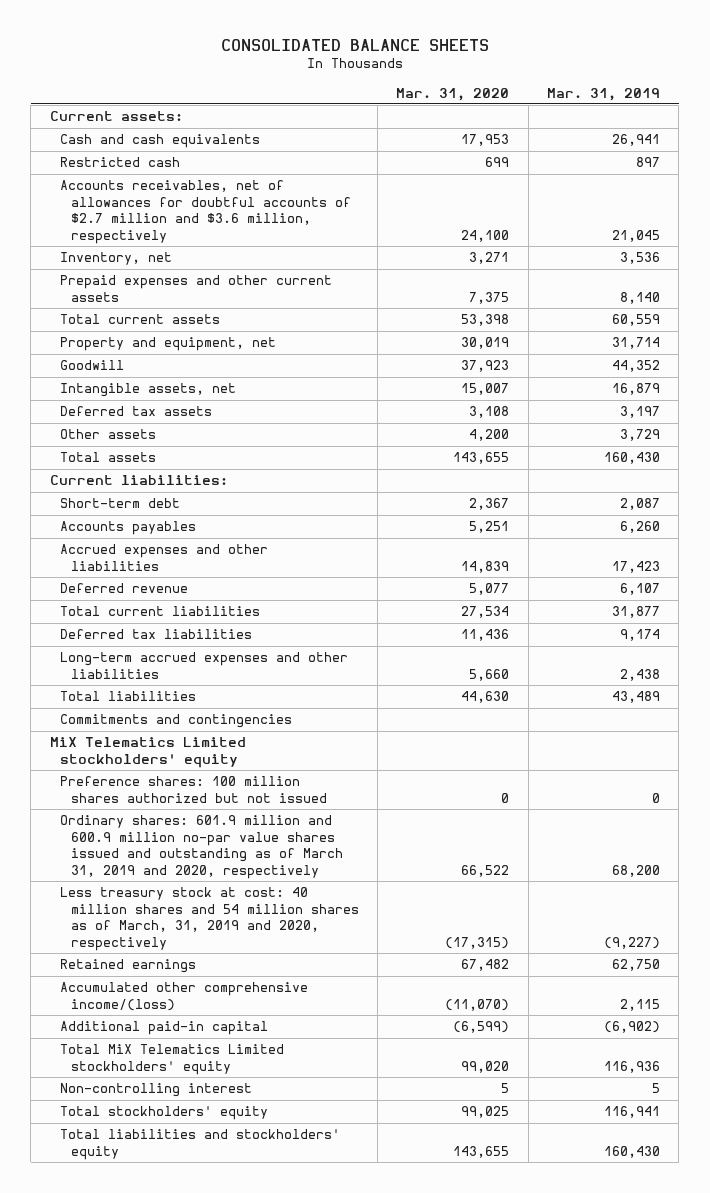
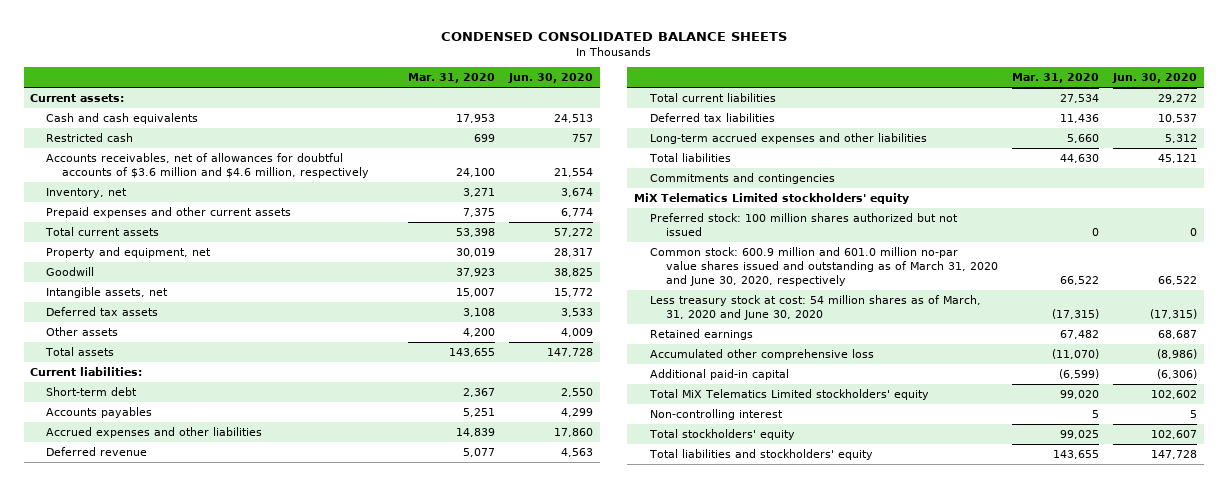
- CONSOLIDATED BALANCE SHEETS
+ CONDENSED CONSOLIDATED BALANCE SHEETS
- | Mar. 31, 2020 | Mar. 31, 2019
+ | Mar. 31, 2020 | Jun. 30, 2020
- Accounts receivables, net of allowances for doubtful accounts of $2.7 million and $3.6 million, respectively | 24,100 | 21,045
+ Accounts receivables, net of allowances for doubtful accounts of $3.6 million and $4.6 million, respectively | 24,100 | 21,554
- Preference shares: 100 million shares authorized but not issued | 0 | 0
- Ordinary shares: 601.9 million and 600.9 million no-par value shares issued and outstanding as of March 31, 2019 and 2020, respectively | 66,522 | 68,200
- Less treasury stock at cost: 40 million shares and 54 million shares as of March, 31, 2019 and 2020, respectively | (17,315) | (9,227)
+ Preferred stock: 100 million shares authorized but not issued | 0 | 0
+ Common stock: 600.9 million and 601.0 million no-par value shares issued and outstanding as of March 31, 2020 and June 30, 2020, respectively | 66,522 | 66,522
+ Less treasury stock at cost: 54 million shares as of March, 31, 2020 and June 30, 2020 | (17,315) | (17,315)
- Accumulated other comprehensive income/(loss) | (11,070) | 2,115
+ Accumulated other comprehensive loss | (11,070) | (8,986)

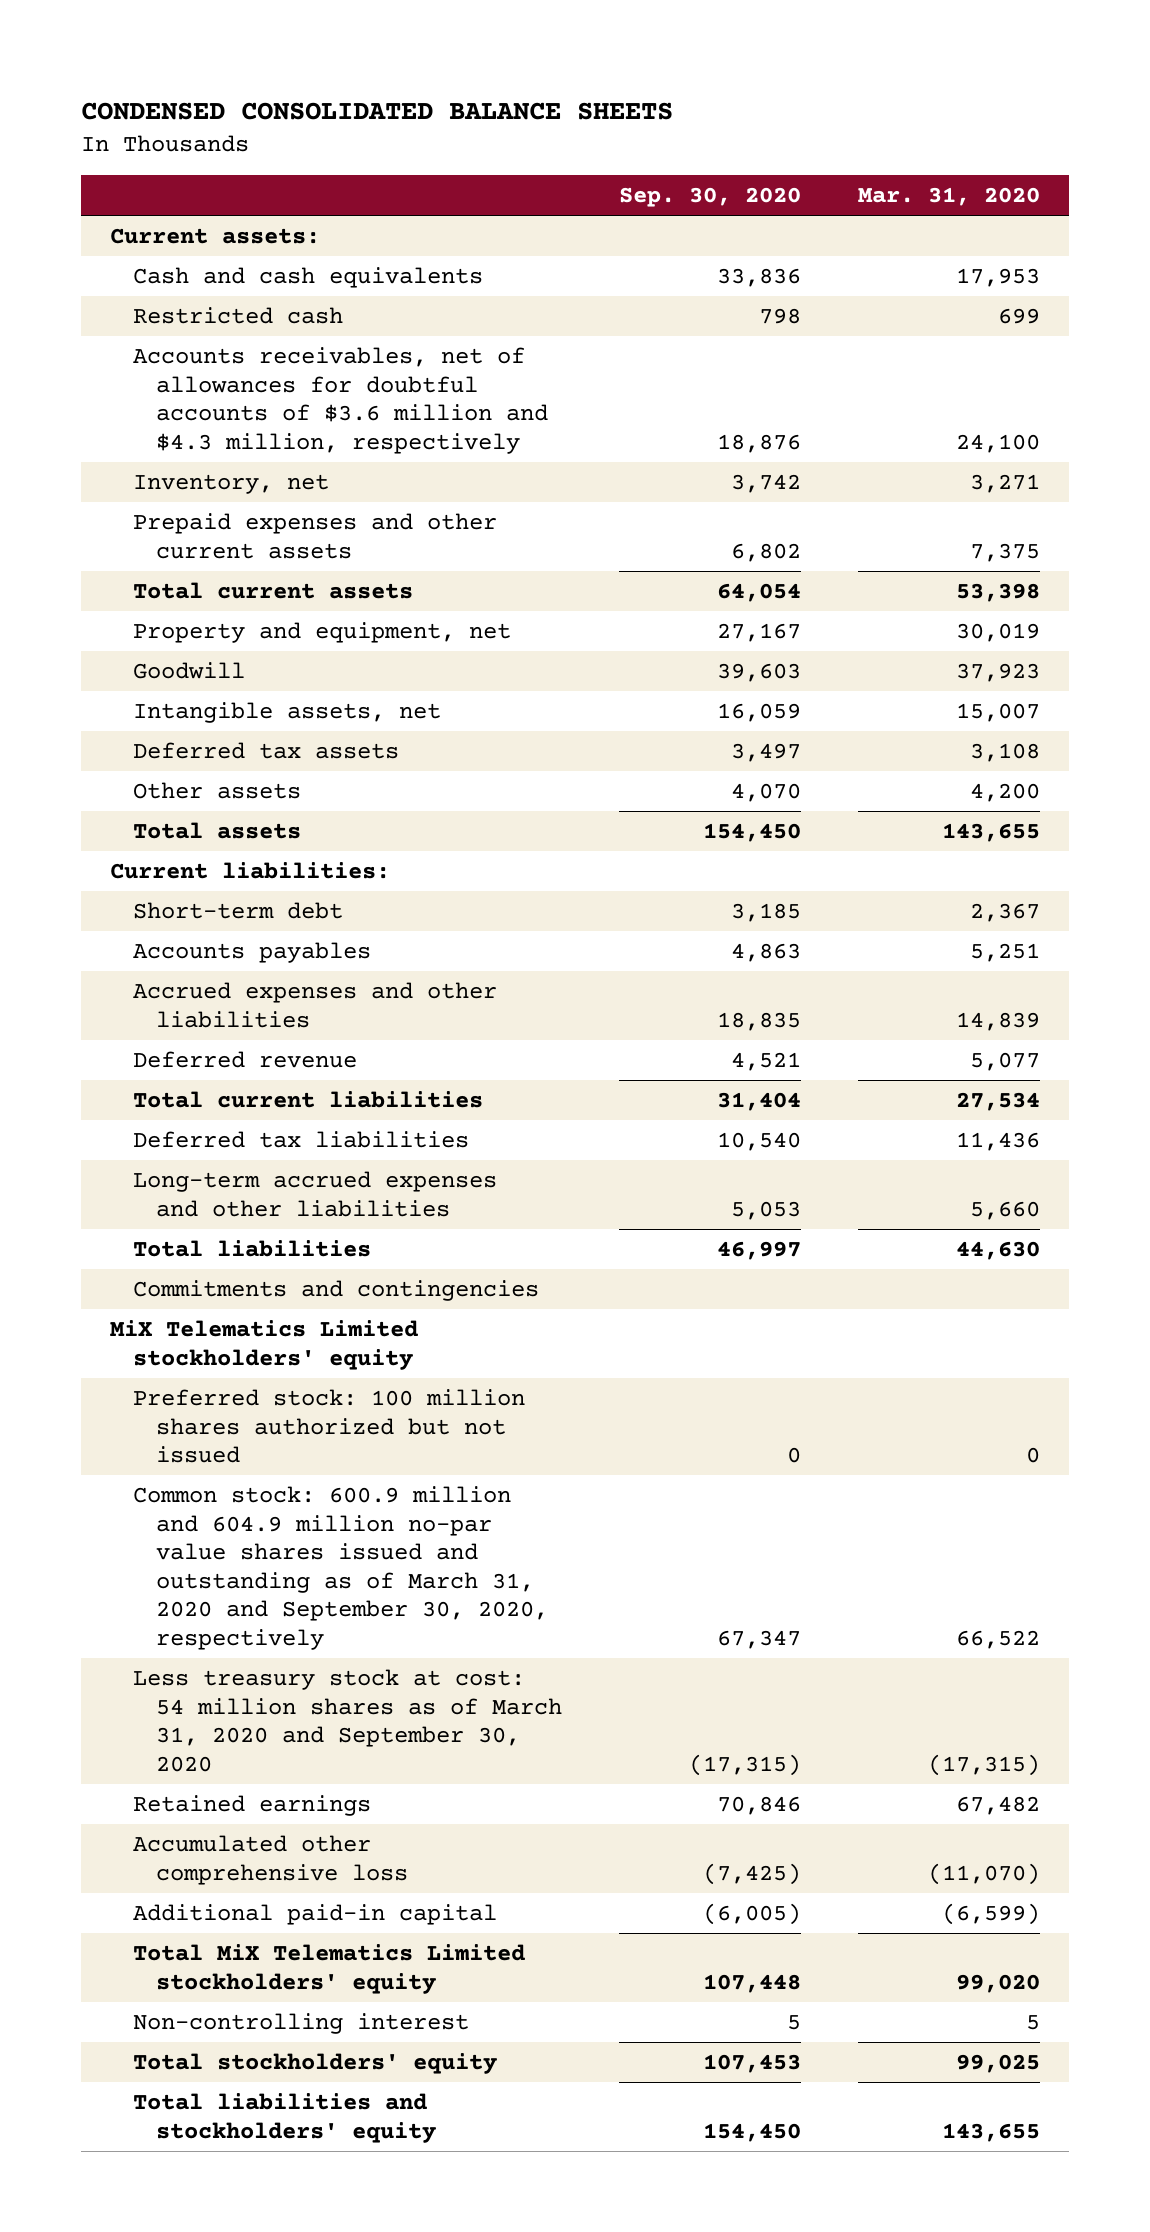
- | Mar. 31, 2020 | Jun. 30, 2020
+ | Sep. 30, 2020 | Mar. 31, 2020
- Accounts receivables, net of allowances for doubtful accounts of $3.6 million and $4.6 million, respectively | 24,100 | 21,554
+ Accounts receivables, net of allowances for doubtful accounts of $3.6 million and $4.3 million, respectively | 18,876 | 24,100
- Common stock: 600.9 million and 601.0 million no-par value shares issued and outstanding as of March 31, 2020 and June 30, 2020, respectively | 66,522 | 66,522
- Less treasury stock at cost: 54 million shares as of March, 31, 2020 and June 30, 2020 | (17,315) | (17,315)
+ Common stock: 600.9 million and 604.9 million no-par value shares issued and outstanding as of March 31, 2020 and September 30, 2020, respectively | 67,347 | 66,522
+ Less treasury stock at cost: 54 million shares as of March 31, 2020 and September 30, 2020 | (17,315) | (17,315)

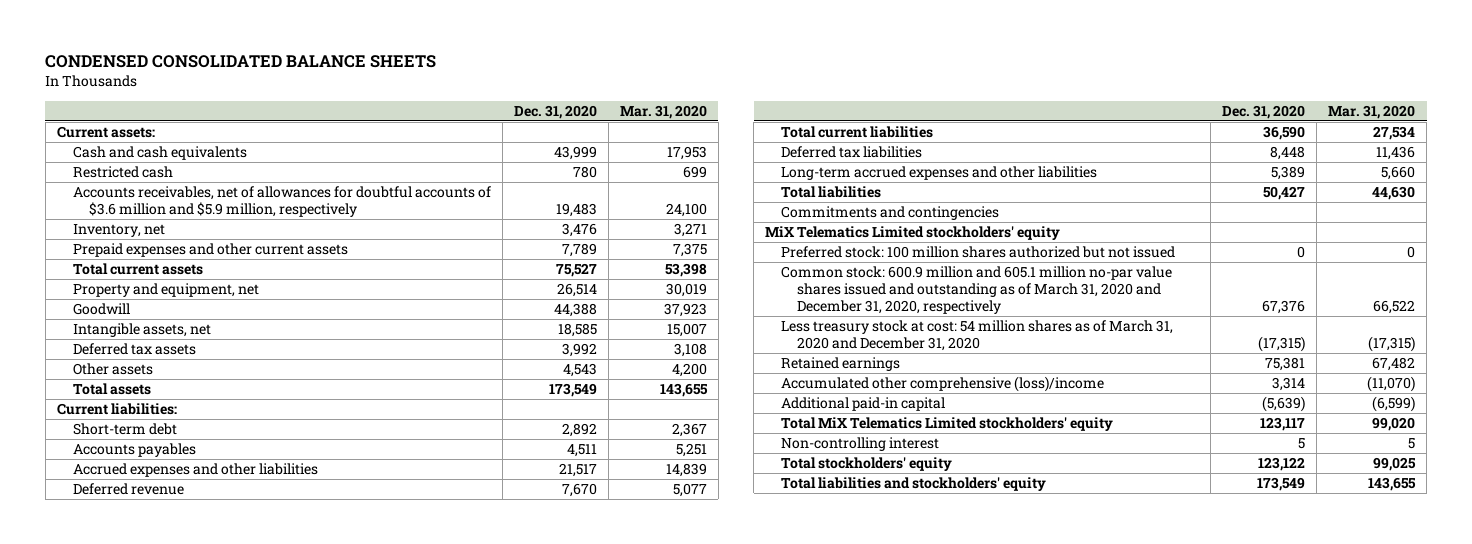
- | Sep. 30, 2020 | Mar. 31, 2020
+ | Dec. 31, 2020 | Mar. 31, 2020
- Accounts receivables, net of allowances for doubtful accounts of $3.6 million and $4.3 million, respectively | 18,876 | 24,100
+ Accounts receivables, net of allowances for doubtful accounts of $3.6 million and $5.9 million, respectively | 19,483 | 24,100
- Common stock: 600.9 million and 604.9 million no-par value shares issued and outstanding as of March 31, 2020 and September 30, 2020, respectively | 67,347 | 66,522
- Less treasury stock at cost: 54 million shares as of March 31, 2020 and September 30, 2020 | (17,315) | (17,315)
+ Common stock: 600.9 million and 605.1 million no-par value shares issued and outstanding as of March 31, 2020 and December 31, 2020, respectively | 67,376 | 66,522
+ Less treasury stock at cost: 54 million shares as of March 31, 2020 and December 31, 2020 | (17,315) | (17,315)
- Accumulated other comprehensive loss | (7,425) | (11,070)
+ Accumulated other comprehensive (loss)/income | 3,314 | (11,070)

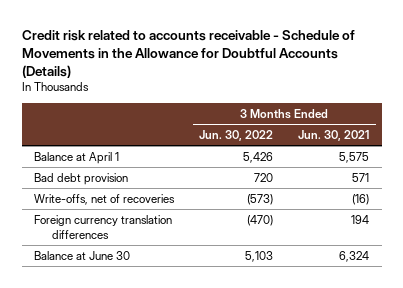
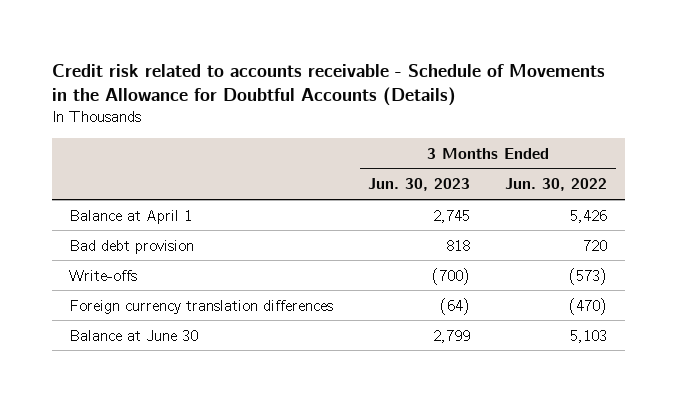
- | 3 Months Ended Jun. 30, 2022 | 3 Months Ended Jun. 30, 2021
+ | 3 Months Ended Jun. 30, 2023 | 3 Months Ended Jun. 30, 2022
- Write-offs, net of recoveries | (573) | (16)
+ Write-offs | (700) | (573)

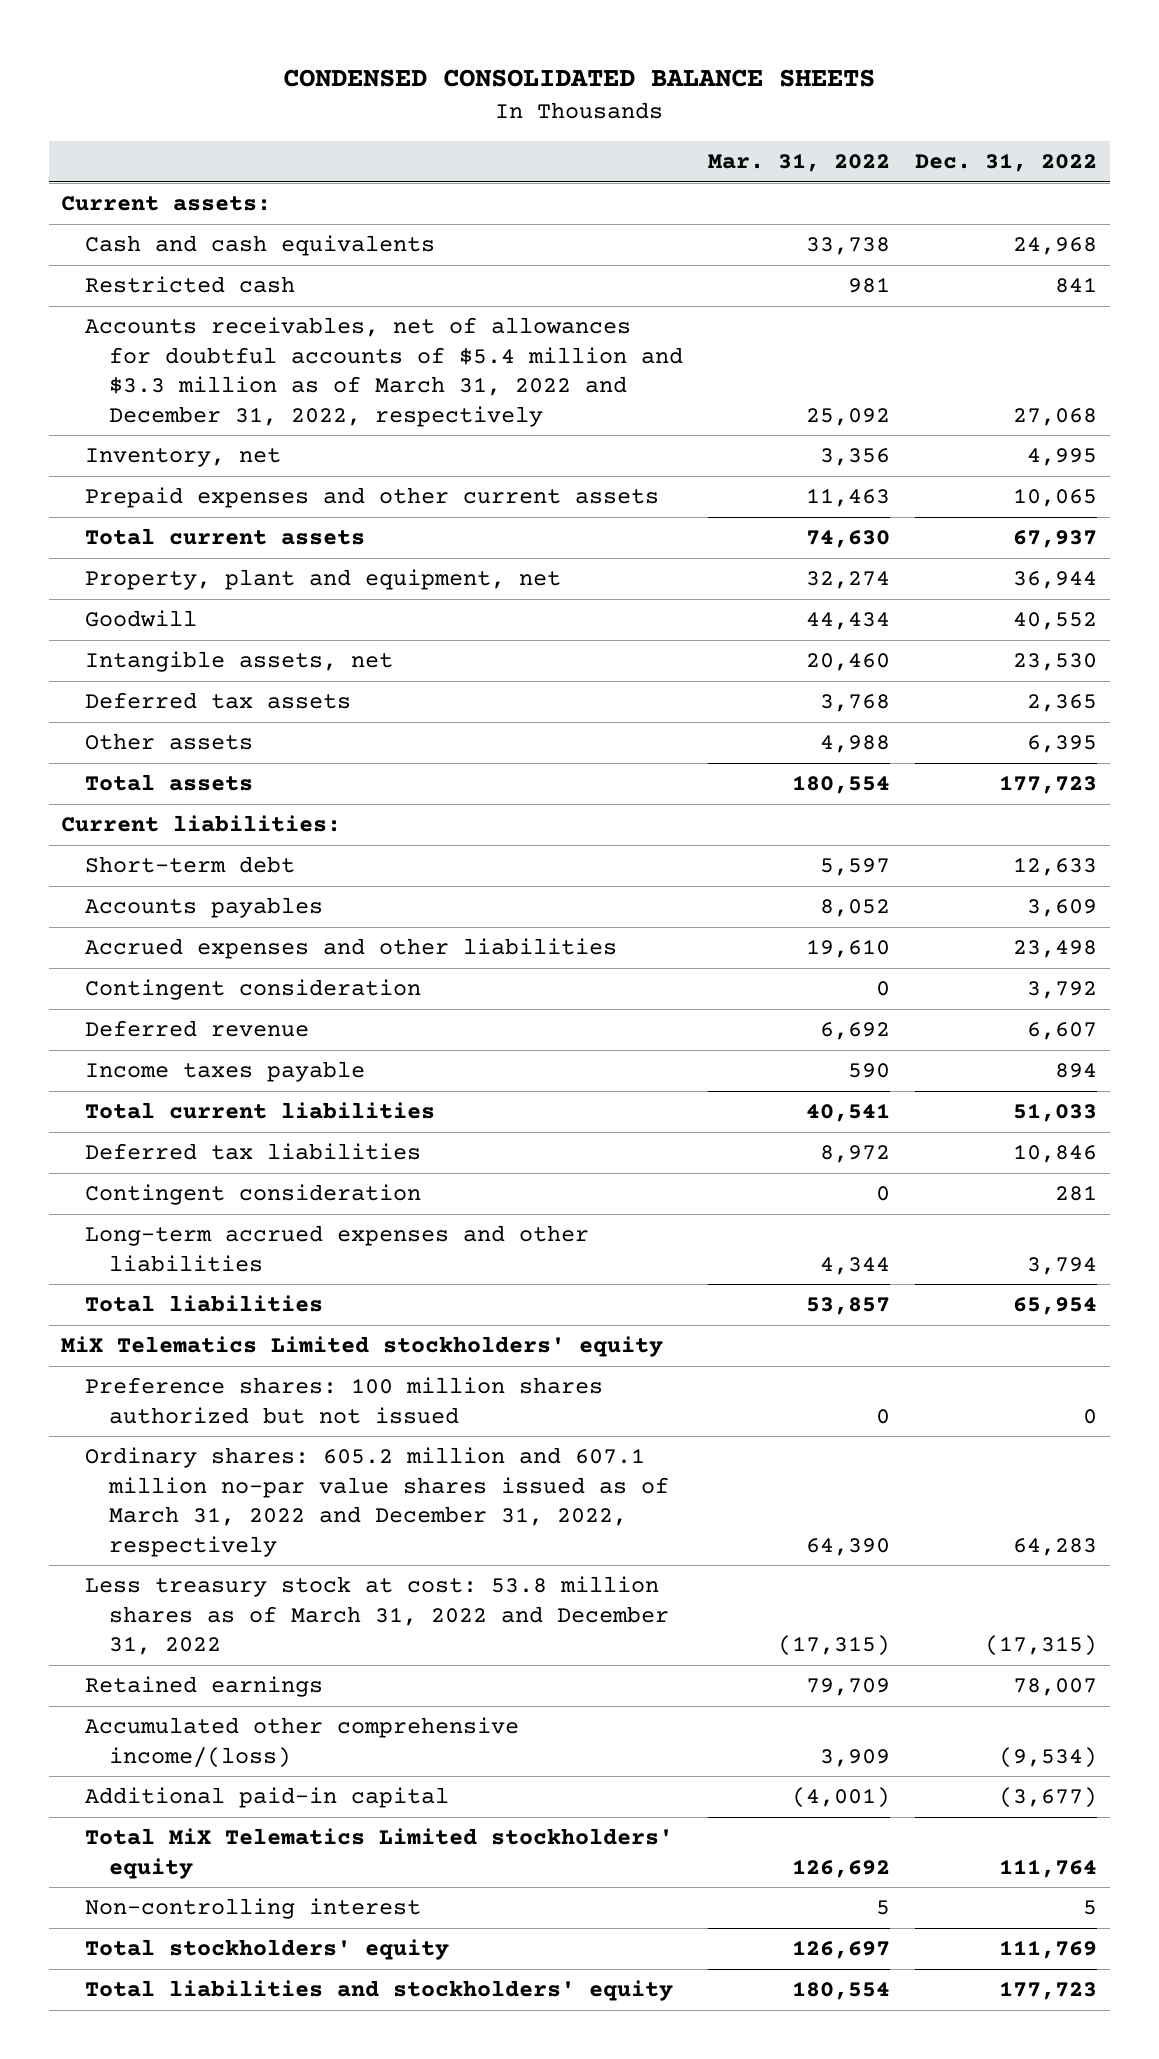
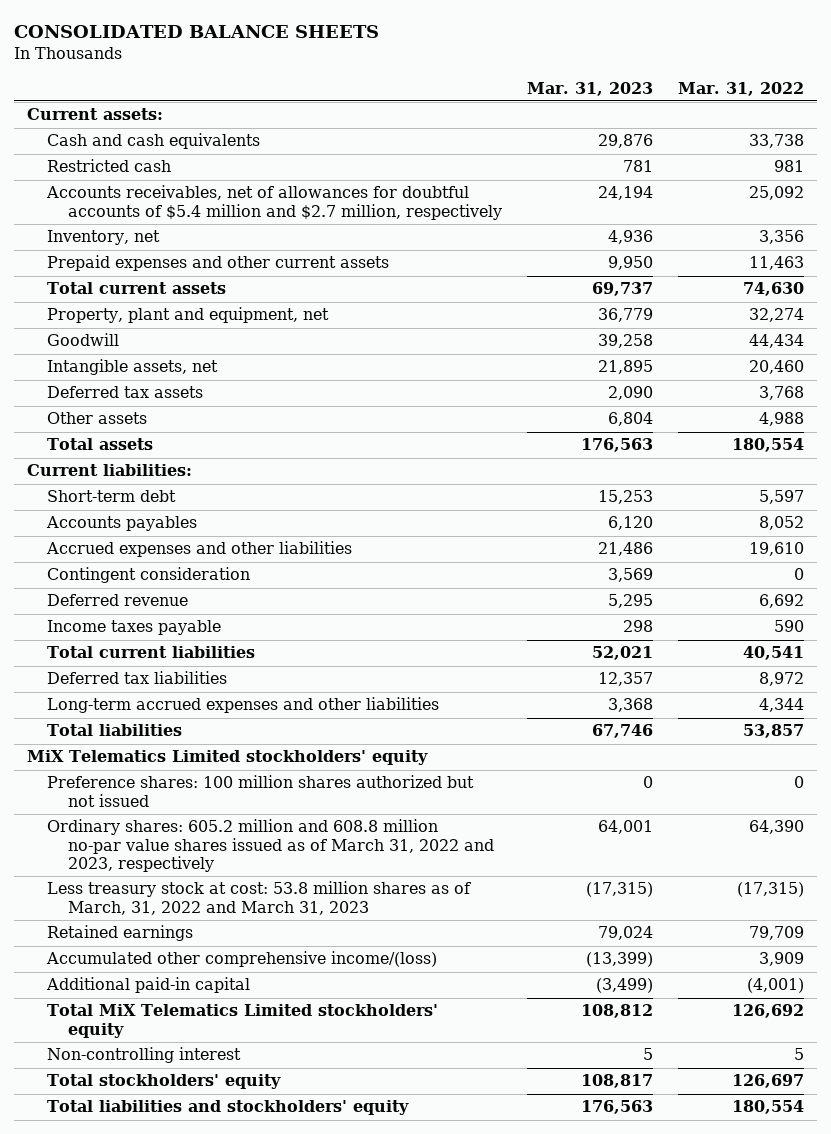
- CONDENSED CONSOLIDATED BALANCE SHEETS
+ CONSOLIDATED BALANCE SHEETS
- | Mar. 31, 2022 | Dec. 31, 2022
+ | Mar. 31, 2023 | Mar. 31, 2022
- Accounts receivables, net of allowances for doubtful accounts of $5.4 million and $3.3 million as of March 31, 2022 and December 31, 2022, respectively | 25,092 | 27,068
+ Accounts receivables, net of allowances for doubtful accounts of $5.4 million and $2.7 million, respectively | 24,194 | 25,092
- Contingent consideration | 0 | 281
- Ordinary shares: 605.2 million and 607.1 million no-par value shares issued as of March 31, 2022 and December 31, 2022, respectively | 64,390 | 64,283
- Less treasury stock at cost: 53.8 million shares as of March 31, 2022 and December 31, 2022 | (17,315) | (17,315)
+ Ordinary shares: 605.2 million and 608.8 million no-par value shares issued as of March 31, 2022 and 2023, respectively | 64,001 | 64,390
+ Less treasury stock at cost: 53.8 million shares as of March, 31, 2022 and March 31, 2023 | (17,315) | (17,315)

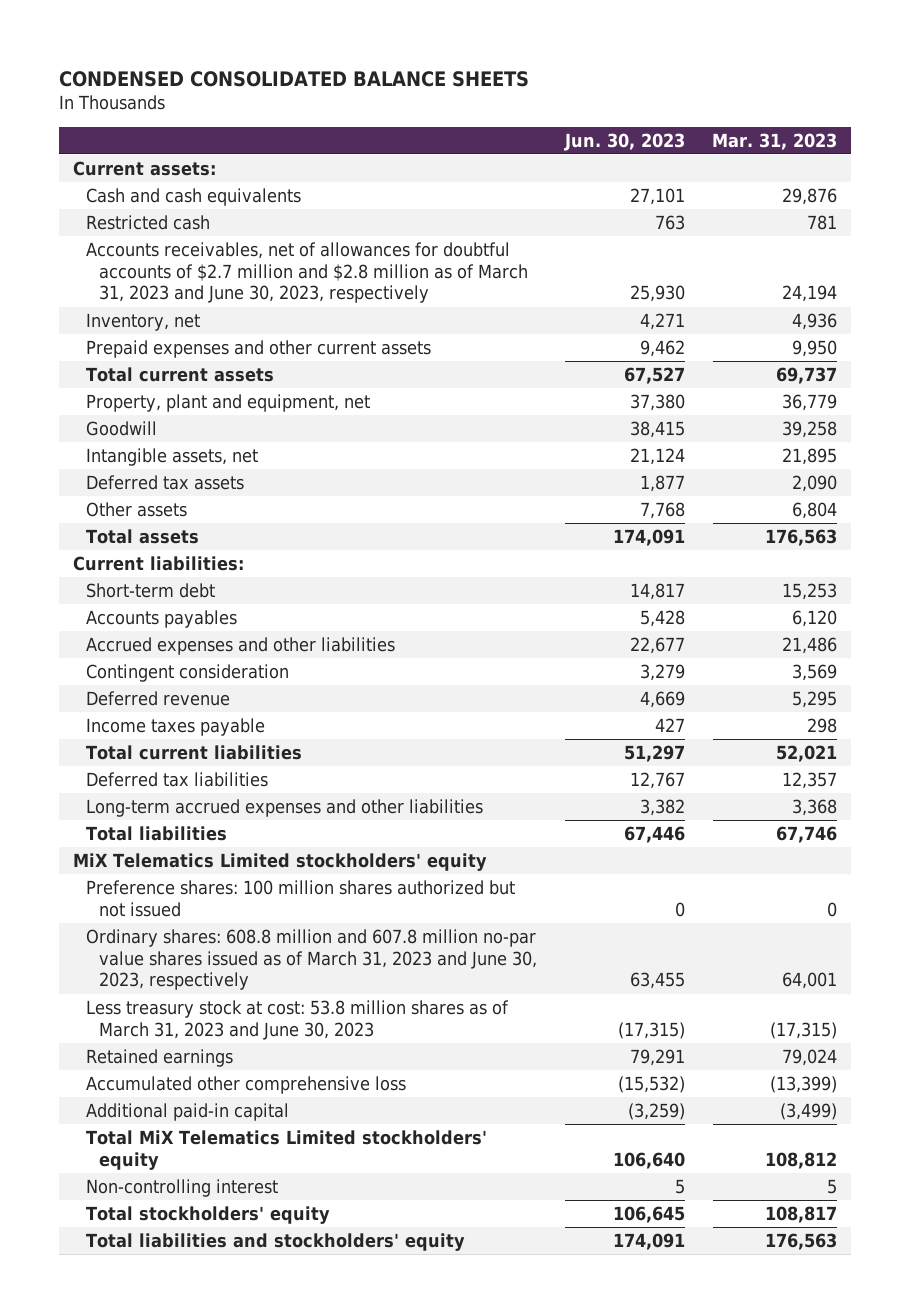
- CONSOLIDATED BALANCE SHEETS
+ CONDENSED CONSOLIDATED BALANCE SHEETS
- | Mar. 31, 2023 | Mar. 31, 2022
+ | Jun. 30, 2023 | Mar. 31, 2023
- Accounts receivables, net of allowances for doubtful accounts of $5.4 million and $2.7 million, respectively | 24,194 | 25,092
+ Accounts receivables, net of allowances for doubtful accounts of $2.7 million and $2.8 million as of March 31, 2023 and June 30, 2023, respectively | 25,930 | 24,194
- Ordinary shares: 605.2 million and 608.8 million no-par value shares issued as of March 31, 2022 and 2023, respectively | 64,001 | 64,390
- Less treasury stock at cost: 53.8 million shares as of March, 31, 2022 and March 31, 2023 | (17,315) | (17,315)
+ Ordinary shares: 608.8 million and 607.8 million no-par value shares issued as of March 31, 2023 and June 30, 2023, respectively | 63,455 | 64,001
+ Less treasury stock at cost: 53.8 million shares as of March 31, 2023 and June 30, 2023 | (17,315) | (17,315)
- Accumulated other comprehensive income/(loss) | (13,399) | 3,909
+ Accumulated other comprehensive loss | (15,532) | (13,399)

